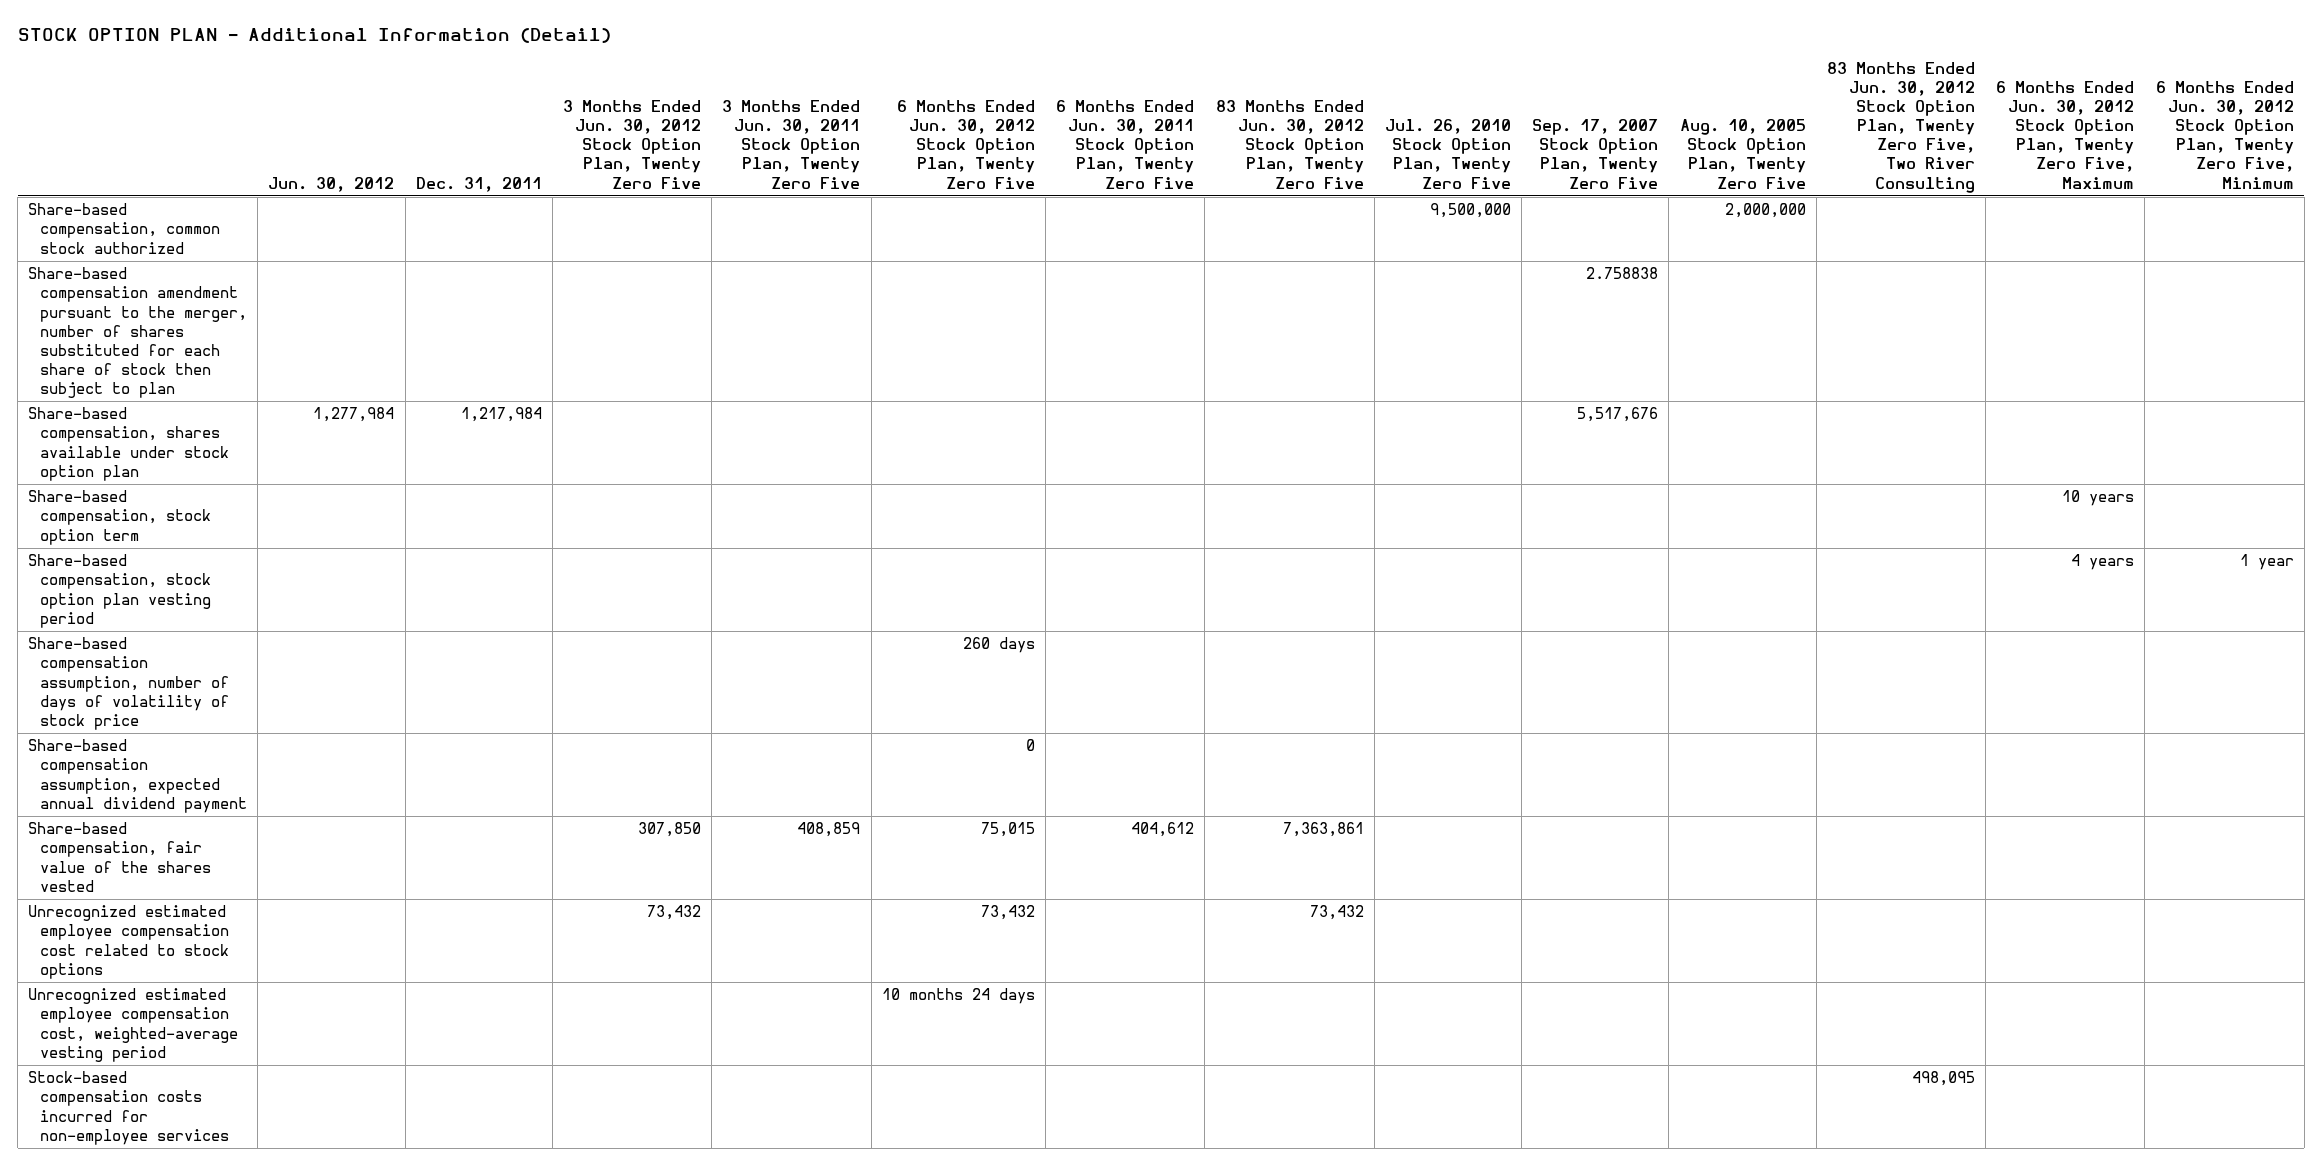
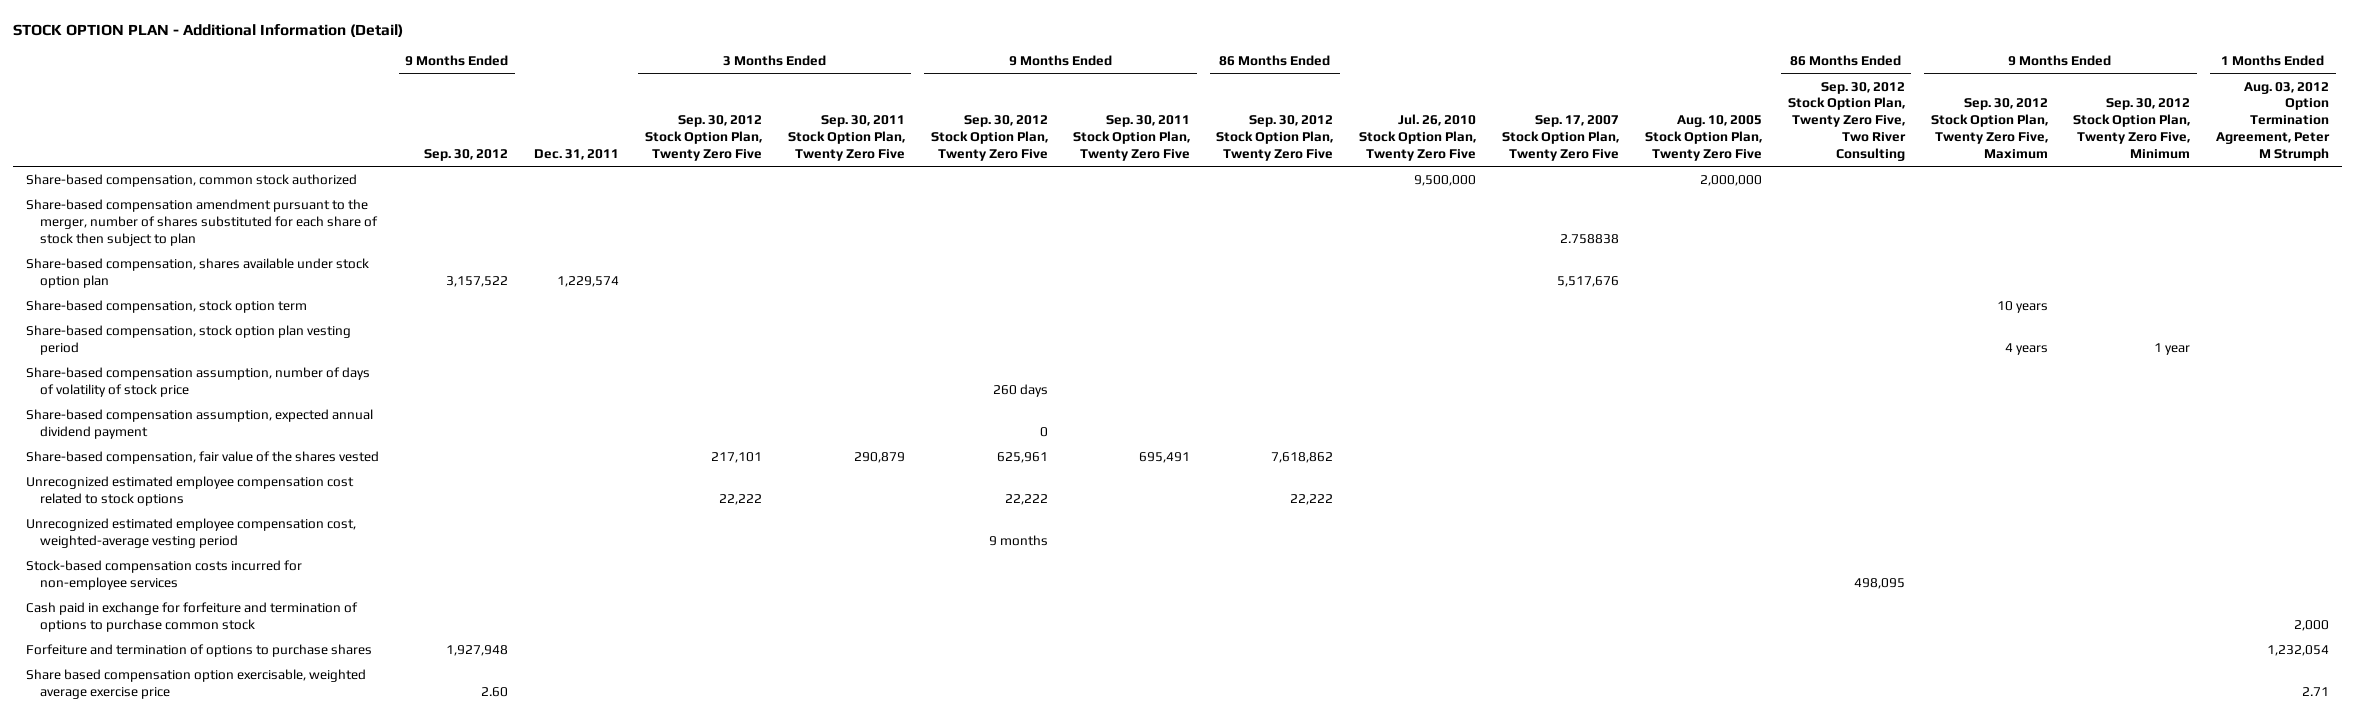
- | Jun. 30, 2012 | Dec. 31, 2011 | 3 Months Ended Jun. 30, 2012 Stock Option Plan, Twenty Zero Five | 3 Months Ended Jun. 30, 2011 Stock Option Plan, Twenty Zero Five | 6 Months Ended Jun. 30, 2012 Stock Option Plan, Twenty Zero Five | 6 Months Ended Jun. 30, 2011 Stock Option Plan, Twenty Zero Five | 83 Months Ended Jun. 30, 2012 Stock Option Plan, Twenty Zero Five | Jul. 26, 2010 Stock Option Plan, Twenty Zero Five | Sep. 17, 2007 Stock Option Plan, Twenty Zero Five | Aug. 10, 2005 Stock Option Plan, Twenty Zero Five | 83 Months Ended Jun. 30, 2012 Stock Option Plan, Twenty Zero Five, Two River Consulting | 6 Months Ended Jun. 30, 2012 Stock Option Plan, Twenty Zero Five, Maximum | 6 Months Ended Jun. 30, 2012 Stock Option Plan, Twenty Zero Five, Minimum
+ | 9 Months Ended Sep. 30, 2012 | Dec. 31, 2011 | 3 Months Ended Sep. 30, 2012 Stock Option Plan, Twenty Zero Five | 3 Months Ended Sep. 30, 2011 Stock Option Plan, Twenty Zero Five | 9 Months Ended Sep. 30, 2012 Stock Option Plan, Twenty Zero Five | 9 Months Ended Sep. 30, 2011 Stock Option Plan, Twenty Zero Five | 86 Months Ended Sep. 30, 2012 Stock Option Plan, Twenty Zero Five | Jul. 26, 2010 Stock Option Plan, Twenty Zero Five | Sep. 17, 2007 Stock Option Plan, Twenty Zero Five | Aug. 10, 2005 Stock Option Plan, Twenty Zero Five | 86 Months Ended Sep. 30, 2012 Stock Option Plan, Twenty Zero Five, Two River Consulting | 9 Months Ended Sep. 30, 2012 Stock Option Plan, Twenty Zero Five, Maximum | 9 Months Ended Sep. 30, 2012 Stock Option Plan, Twenty Zero Five, Minimum | 1 Months Ended Aug. 03, 2012 Option Termination Agreement, Peter M Strumph
- Share-based compensation, shares available under stock option plan | 1,277,984 | 1,217,984 | | | | | | | 5,517,676 | | | |
+ Share-based compensation, shares available under stock option plan | 3,157,522 | 1,229,574 | | | | | | | 5,517,676 | | | | |
+ Cash paid in exchange for forfeiture and termination of options to purchase common stock | | | | | | | | | | | | | | 2,000
+ Forfeiture and termination of options to purchase shares | 1,927,948 | | | | | | | | | | | | | 1,232,054
+ Share based compensation option exercisable, weighted average exercise price | 2.60 | | | | | | | | | | | | | 2.71

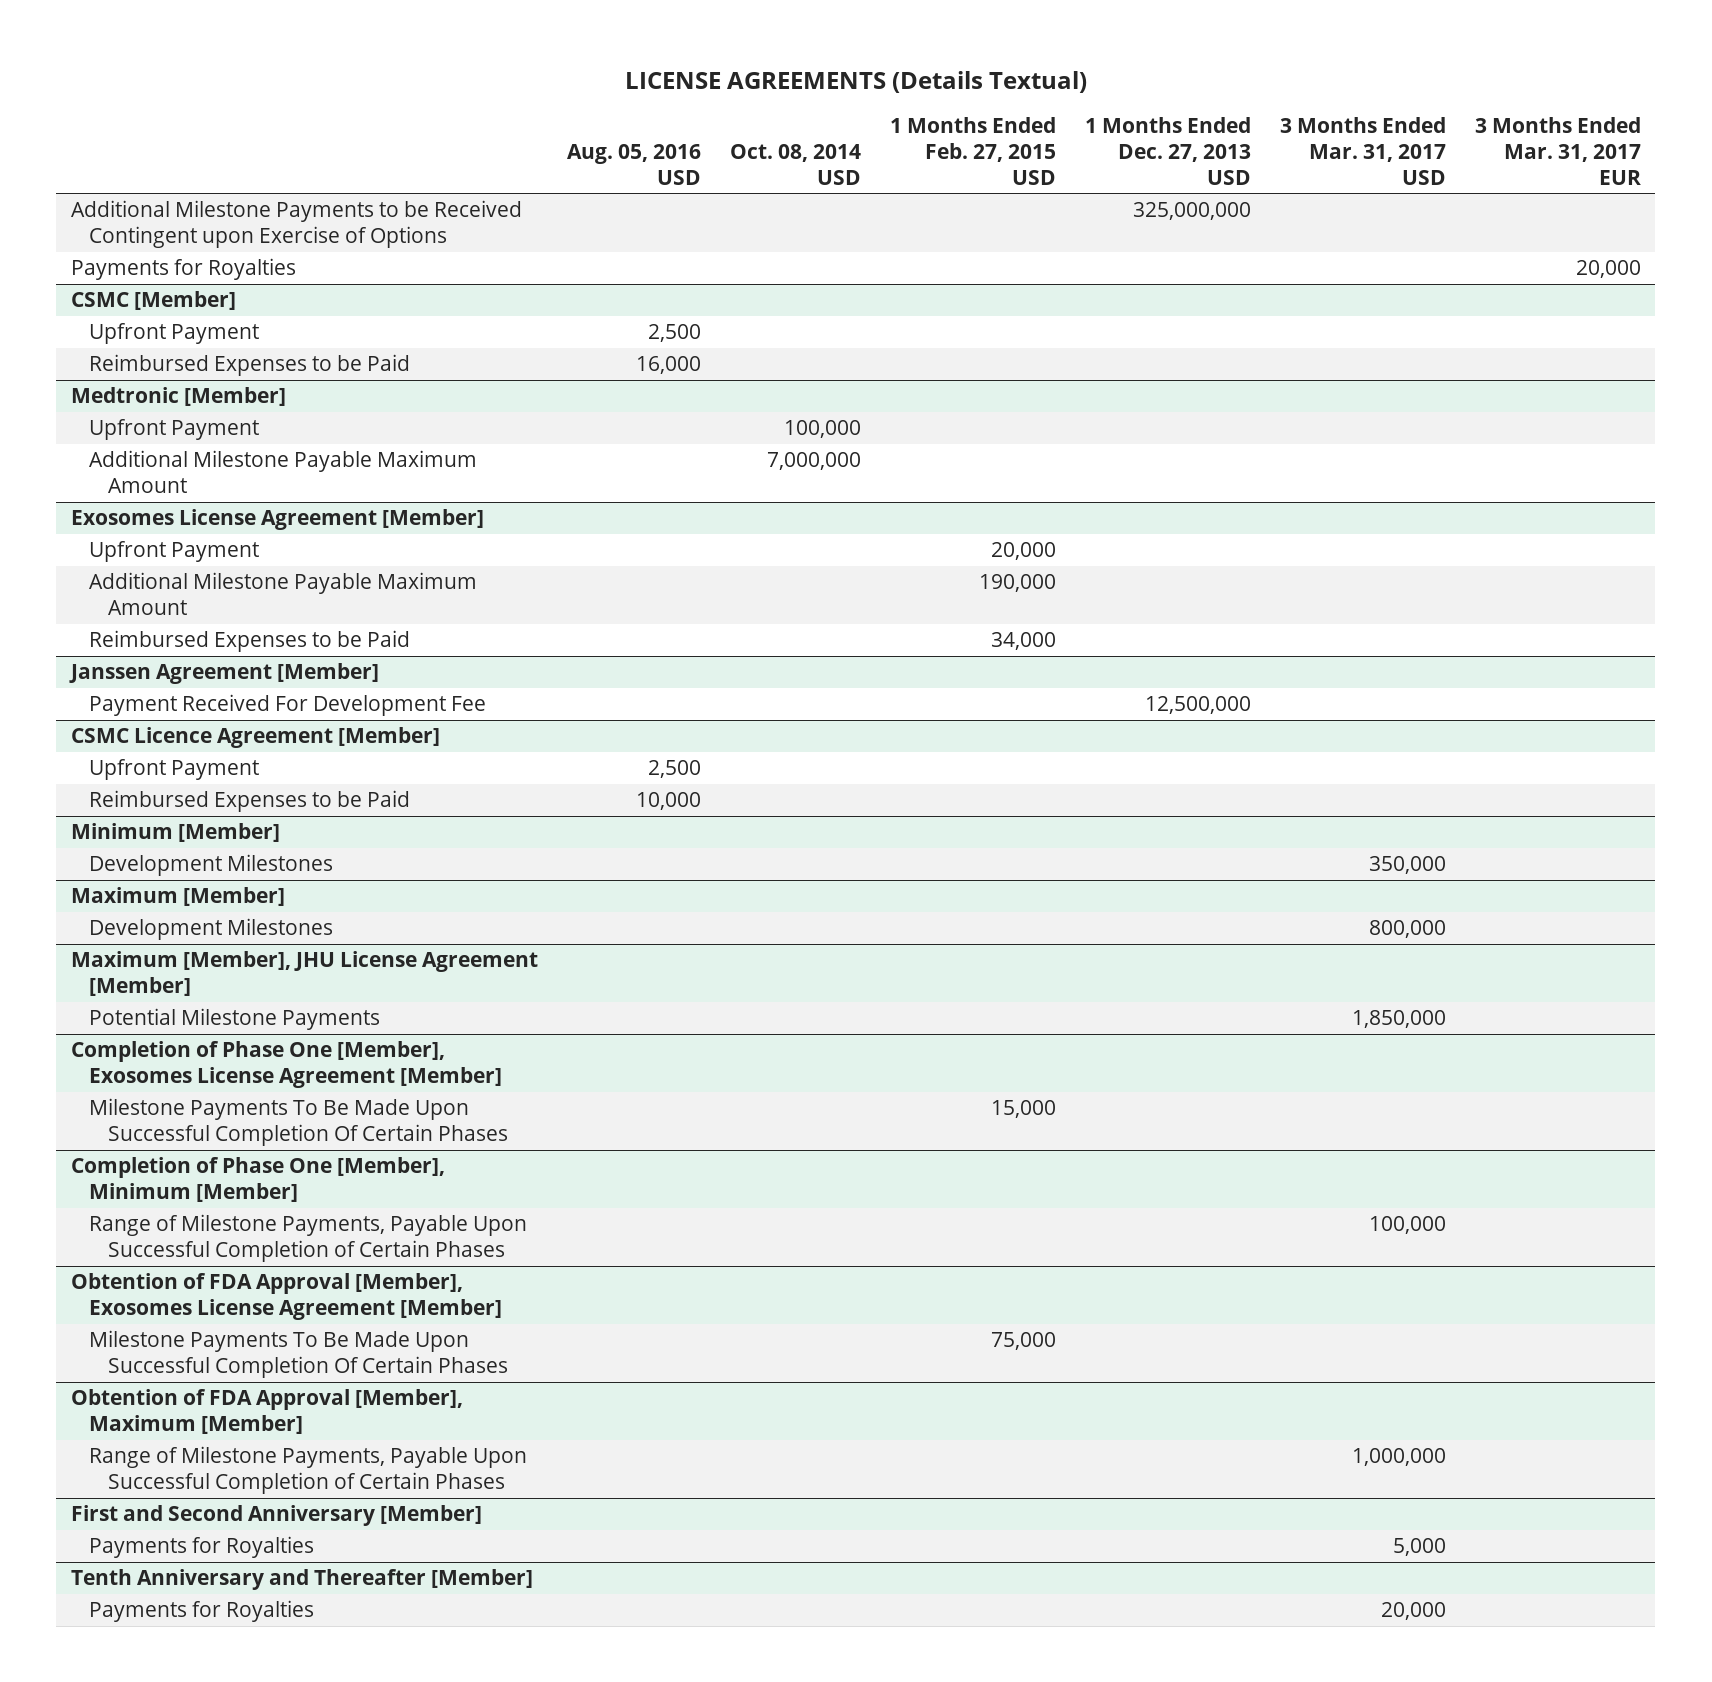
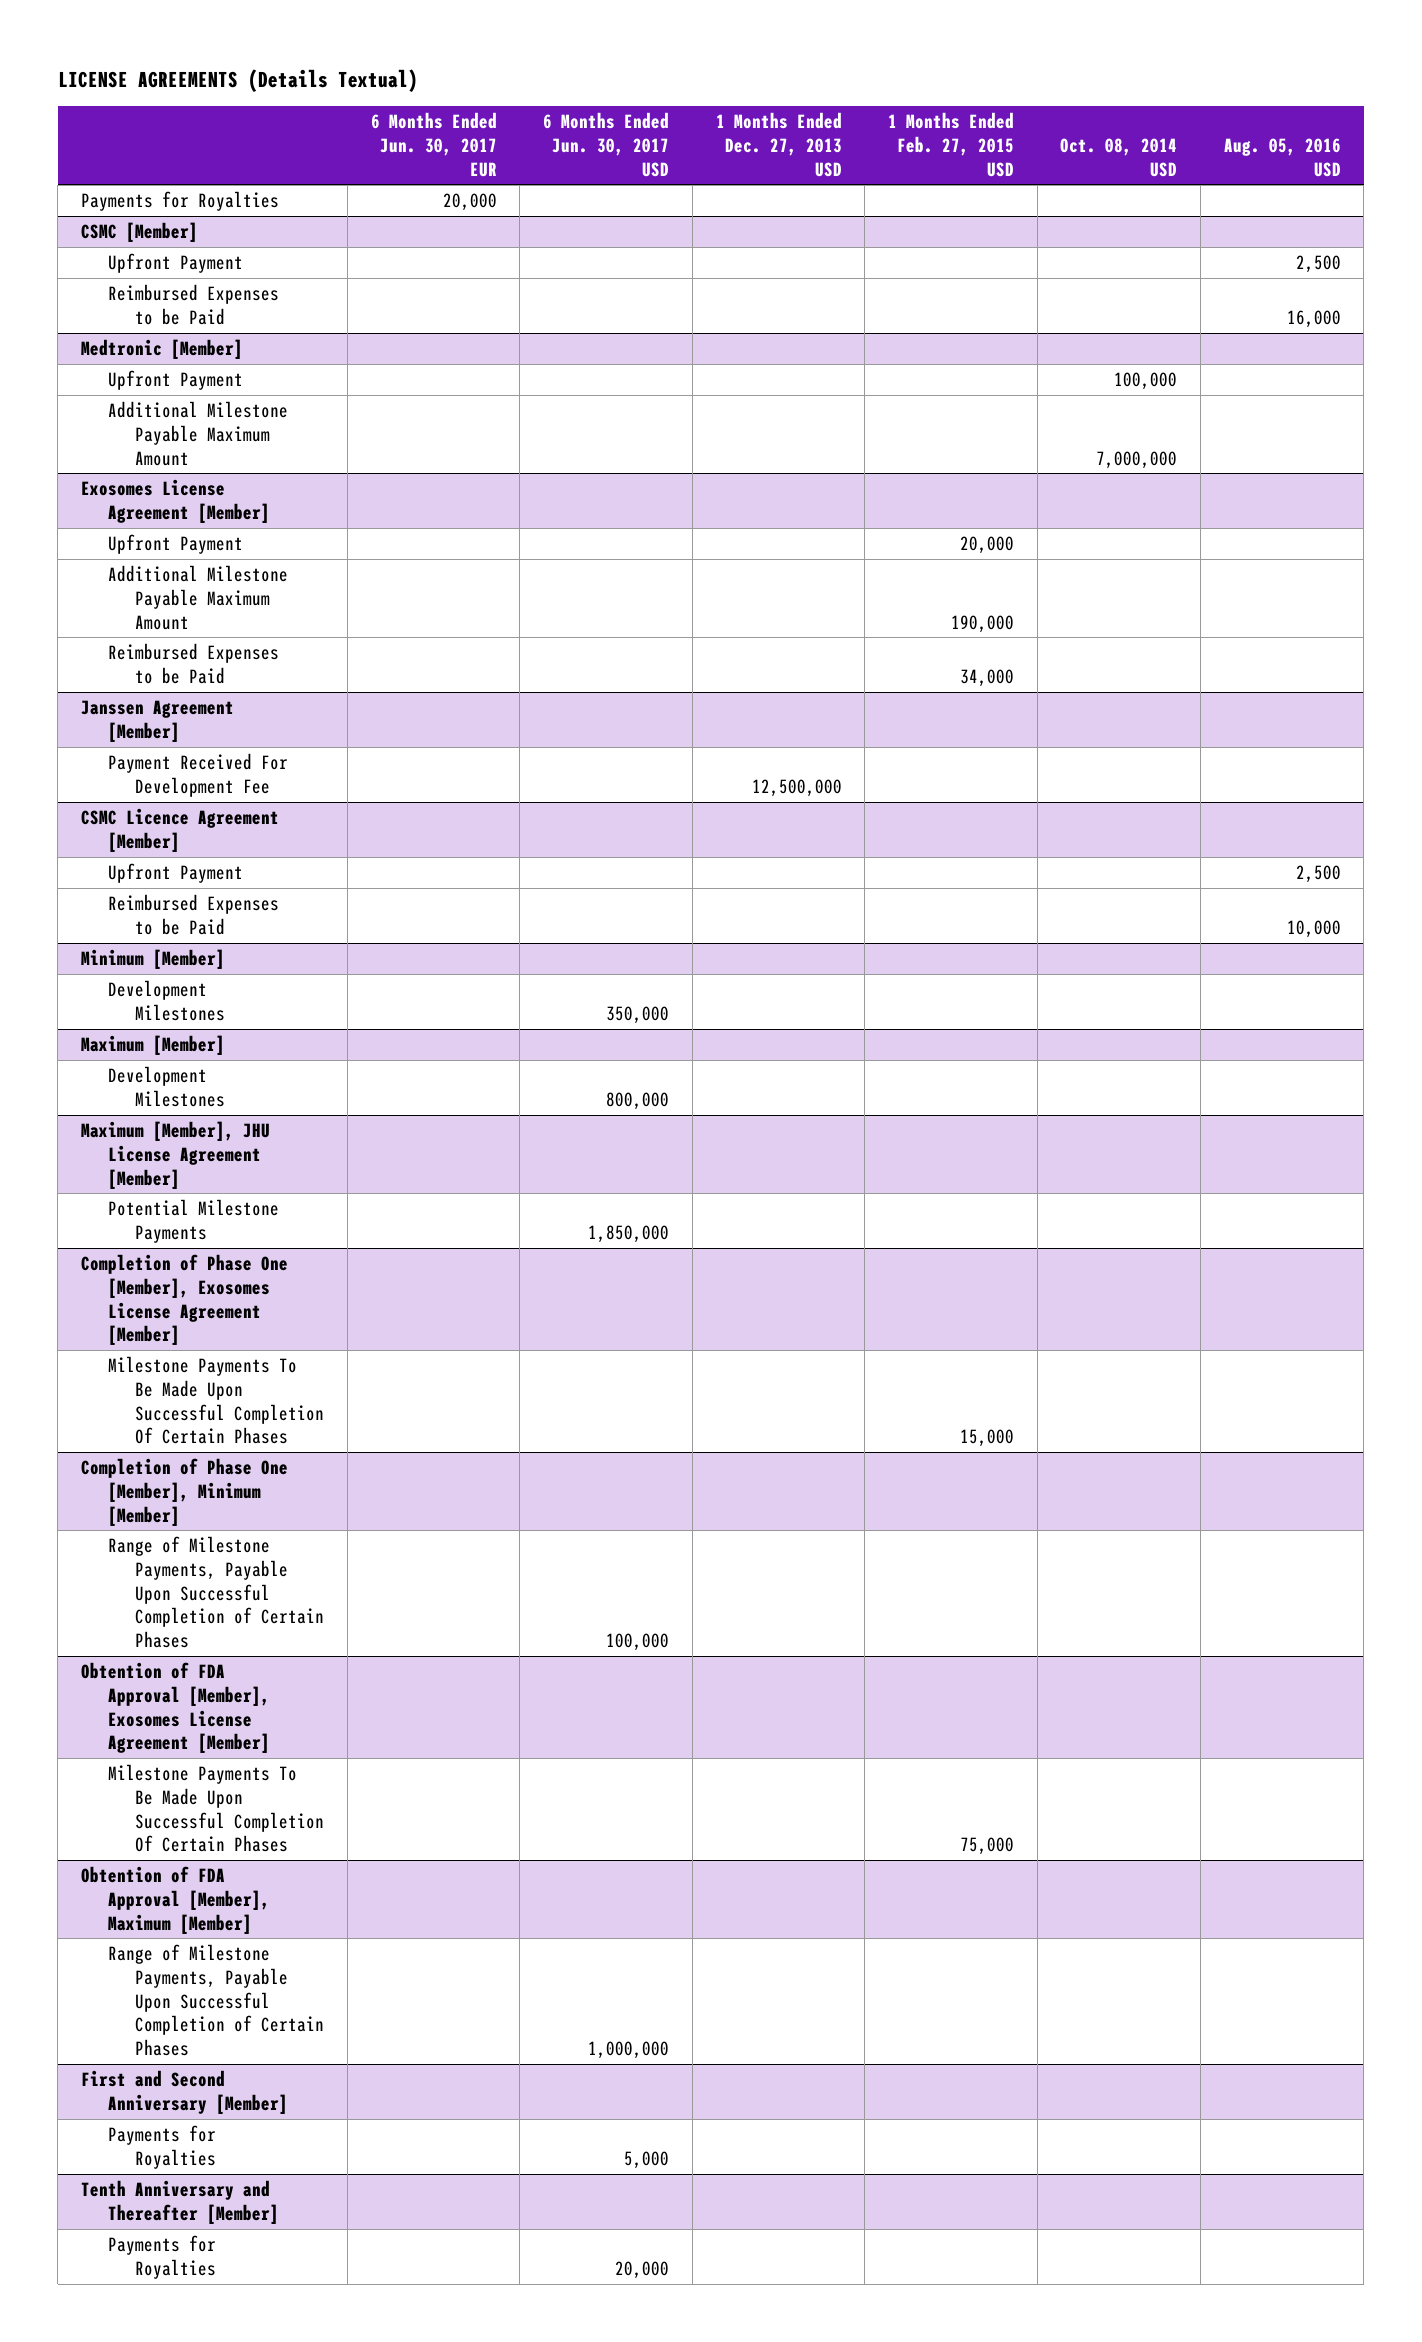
- | Aug. 05, 2016 USD | Oct. 08, 2014 USD | 1 Months Ended Feb. 27, 2015 USD | 1 Months Ended Dec. 27, 2013 USD | 3 Months Ended Mar. 31, 2017 USD | 3 Months Ended Mar. 31, 2017 EUR
+ | 6 Months Ended Jun. 30, 2017 EUR | 6 Months Ended Jun. 30, 2017 USD | 1 Months Ended Dec. 27, 2013 USD | 1 Months Ended Feb. 27, 2015 USD | Oct. 08, 2014 USD | Aug. 05, 2016 USD
- Additional Milestone Payments to be Received Contingent upon Exercise of Options | | | | 325,000,000 | |

